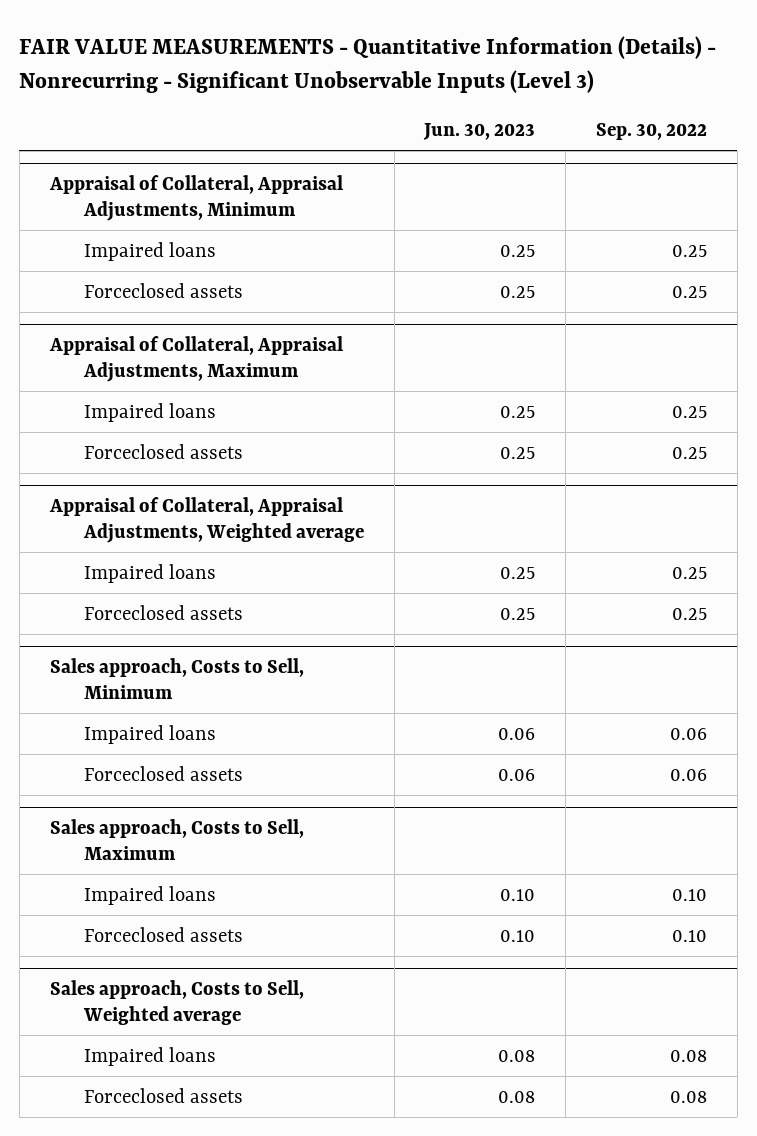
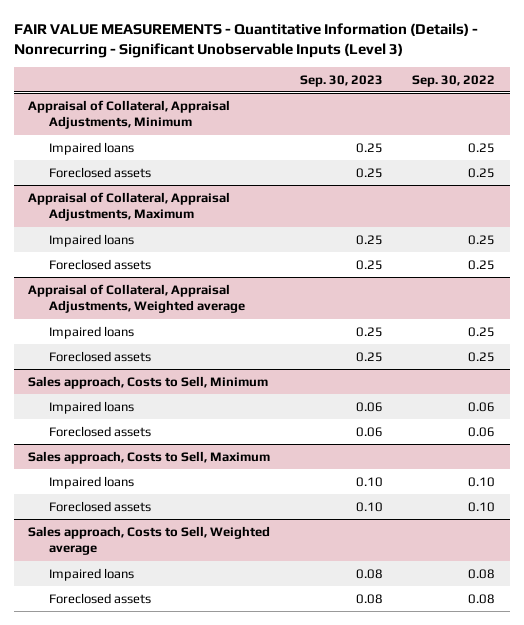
- | Jun. 30, 2023 | Sep. 30, 2022
+ | Sep. 30, 2023 | Sep. 30, 2022
@ Appraisal of Collateral, Appraisal Adjustments, Minimum
- Forceclosed assets | 0.25 | 0.25
+ Foreclosed assets | 0.25 | 0.25
@ Appraisal of Collateral, Appraisal Adjustments, Maximum
- Forceclosed assets | 0.25 | 0.25
+ Foreclosed assets | 0.25 | 0.25
@ Appraisal of Collateral, Appraisal Adjustments, Weighted average
- Forceclosed assets | 0.25 | 0.25
+ Foreclosed assets | 0.25 | 0.25
@ Sales approach, Costs to Sell, Minimum
- Forceclosed assets | 0.06 | 0.06
+ Foreclosed assets | 0.06 | 0.06
@ Sales approach, Costs to Sell, Maximum
- Forceclosed assets | 0.10 | 0.10
+ Foreclosed assets | 0.10 | 0.10
@ Sales approach, Costs to Sell, Weighted average
- Forceclosed assets | 0.08 | 0.08
+ Foreclosed assets | 0.08 | 0.08

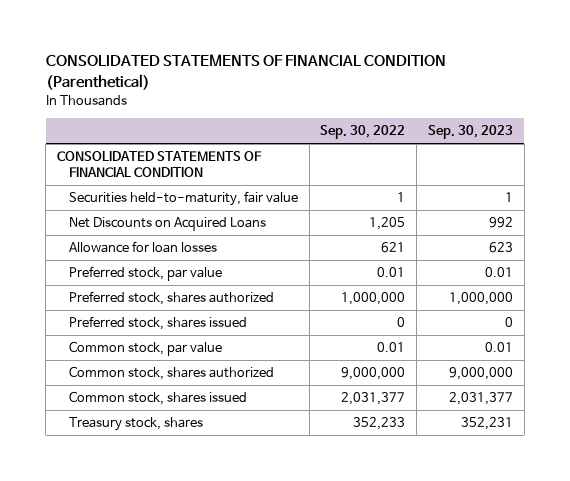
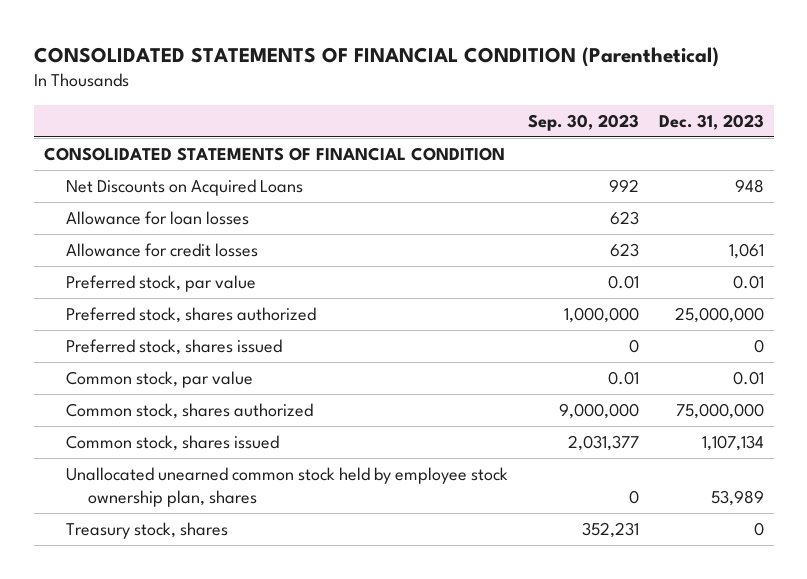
- | Sep. 30, 2022 | Sep. 30, 2023
+ | Sep. 30, 2023 | Dec. 31, 2023
- Securities held-to-maturity, fair value | 1 | 1
+ Allowance for credit losses | 623 | 1,061
+ Unallocated unearned common stock held by employee stock ownership plan, shares | 0 | 53,989

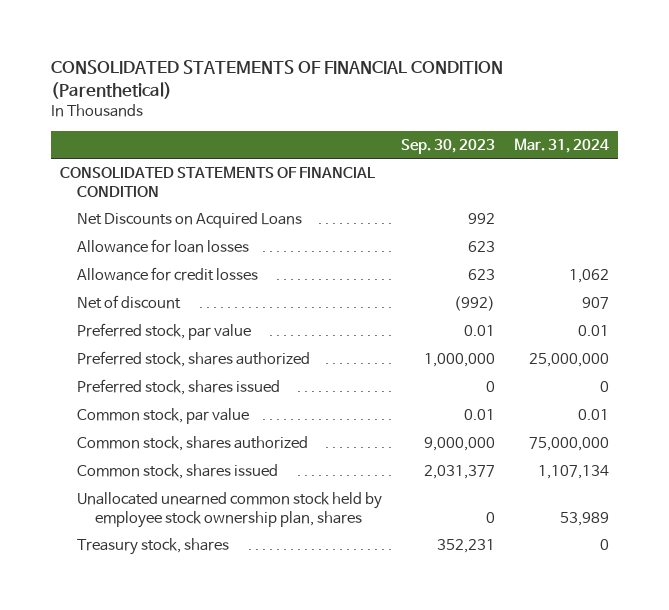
- | Sep. 30, 2023 | Dec. 31, 2023
+ | Sep. 30, 2023 | Mar. 31, 2024
+ Net of discount | (992) | 907

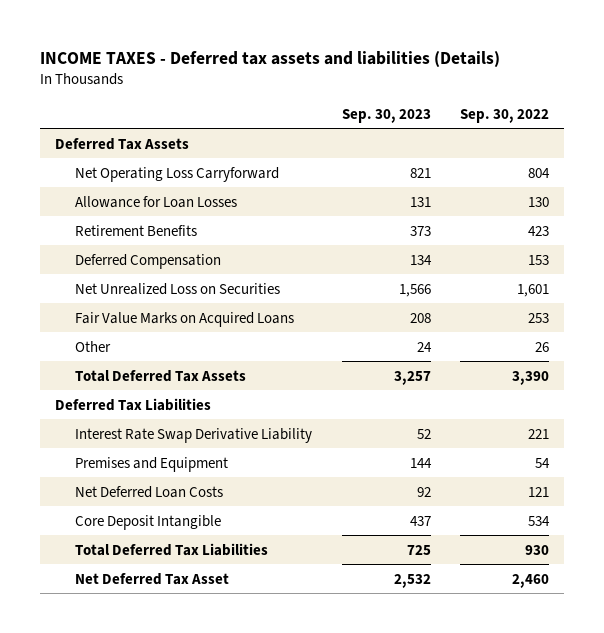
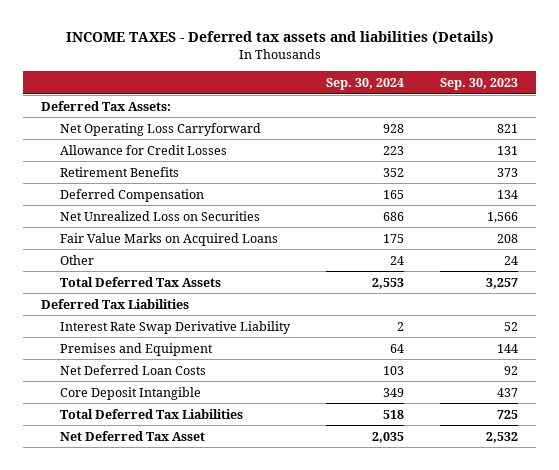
- | Sep. 30, 2023 | Sep. 30, 2022
+ | Sep. 30, 2024 | Sep. 30, 2023
- Deferred Tax Assets
+ Deferred Tax Assets:
- Allowance for Loan Losses | 131 | 130
+ Allowance for Credit Losses | 223 | 131

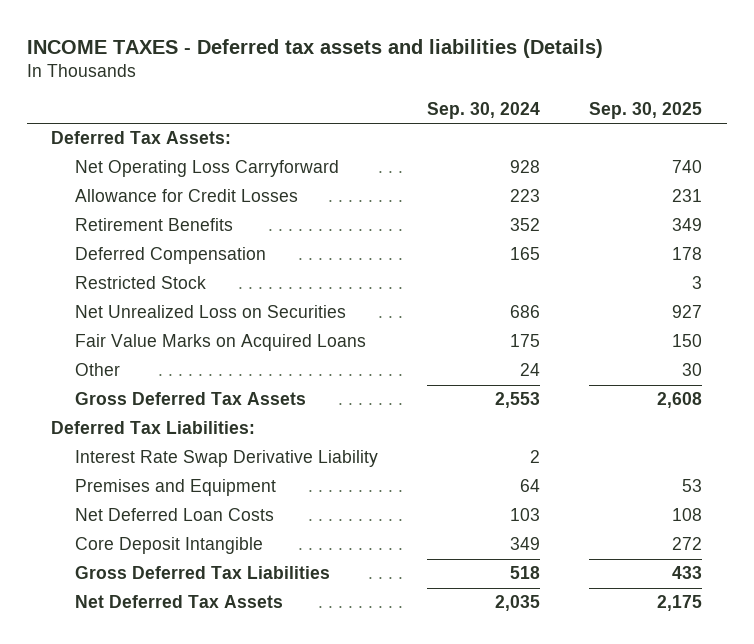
- | Sep. 30, 2024 | Sep. 30, 2023
+ | Sep. 30, 2024 | Sep. 30, 2025
+ Restricted Stock | | 3
- Total Deferred Tax Assets | 2,553 | 3,257
- Deferred Tax Liabilities
+ Gross Deferred Tax Assets | 2,553 | 2,608
+ Deferred Tax Liabilities:
- Total Deferred Tax Liabilities | 518 | 725
- Net Deferred Tax Asset | 2,035 | 2,532
+ Gross Deferred Tax Liabilities | 518 | 433
+ Net Deferred Tax Assets | 2,035 | 2,175

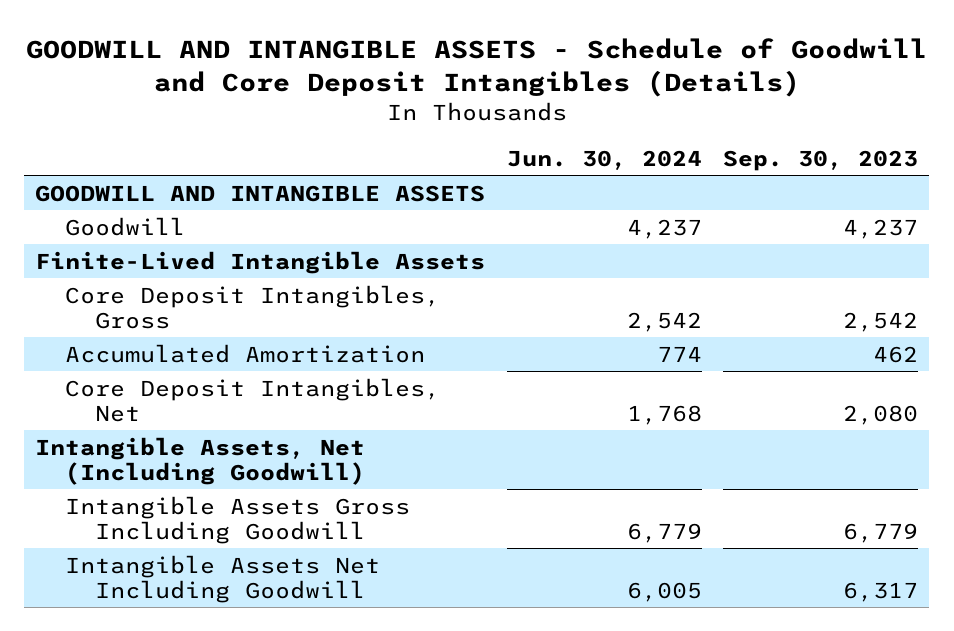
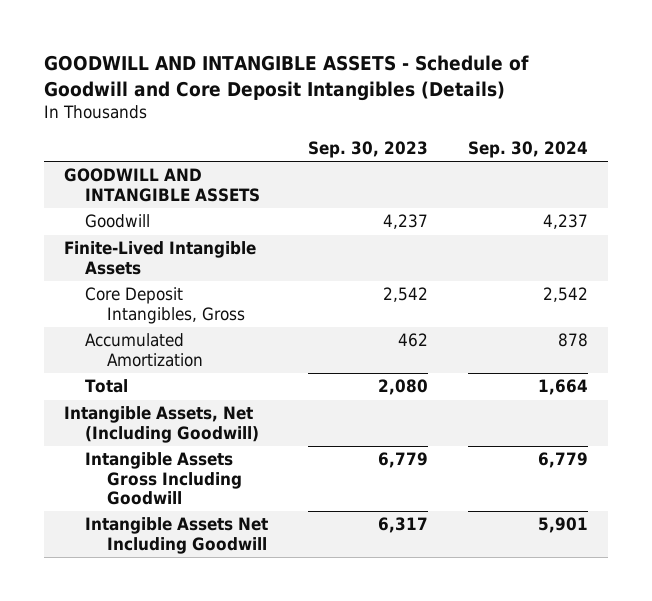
- | Jun. 30, 2024 | Sep. 30, 2023
+ | Sep. 30, 2023 | Sep. 30, 2024
- Core Deposit Intangibles, Net | 1,768 | 2,080
+ Total | 2,080 | 1,664

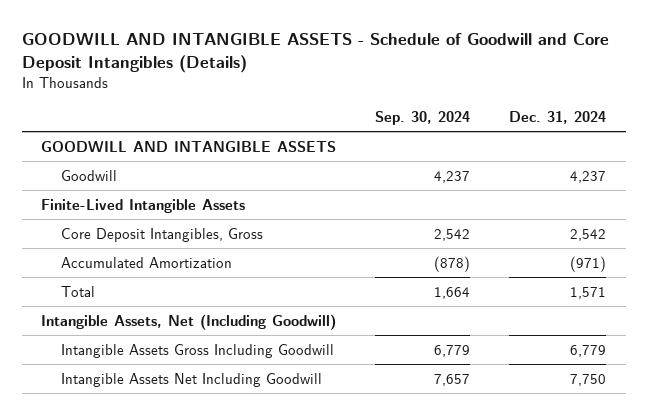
- | Sep. 30, 2023 | Sep. 30, 2024
+ | Sep. 30, 2024 | Dec. 31, 2024
- Accumulated Amortization | 462 | 878
+ Accumulated Amortization | (878) | (971)
- Intangible Assets Net Including Goodwill | 6,317 | 5,901
+ Intangible Assets Net Including Goodwill | 7,657 | 7,750

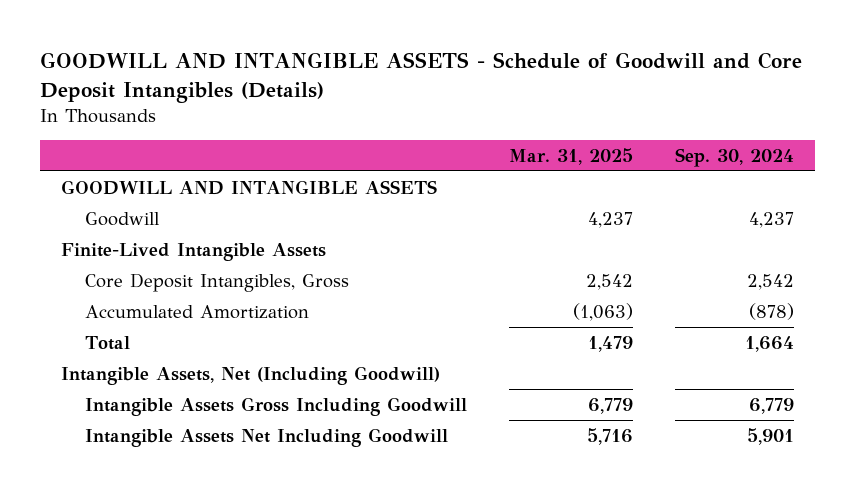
- | Sep. 30, 2024 | Dec. 31, 2024
+ | Mar. 31, 2025 | Sep. 30, 2024
- Intangible Assets Net Including Goodwill | 7,657 | 7,750
+ Intangible Assets Net Including Goodwill | 5,716 | 5,901

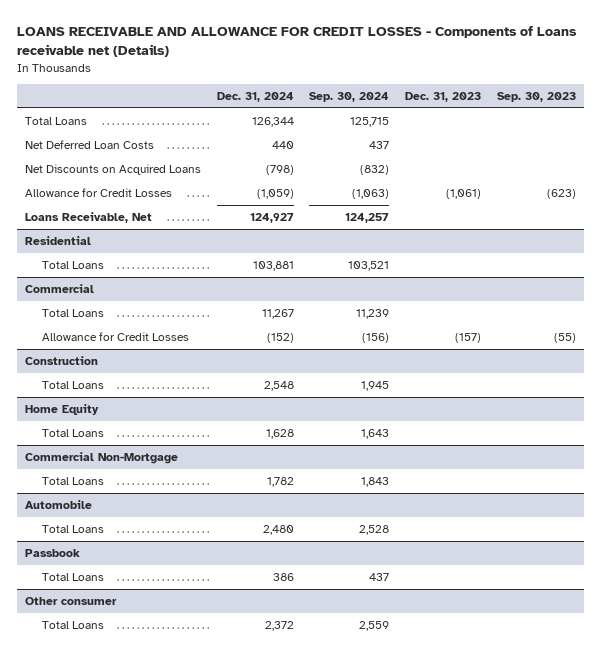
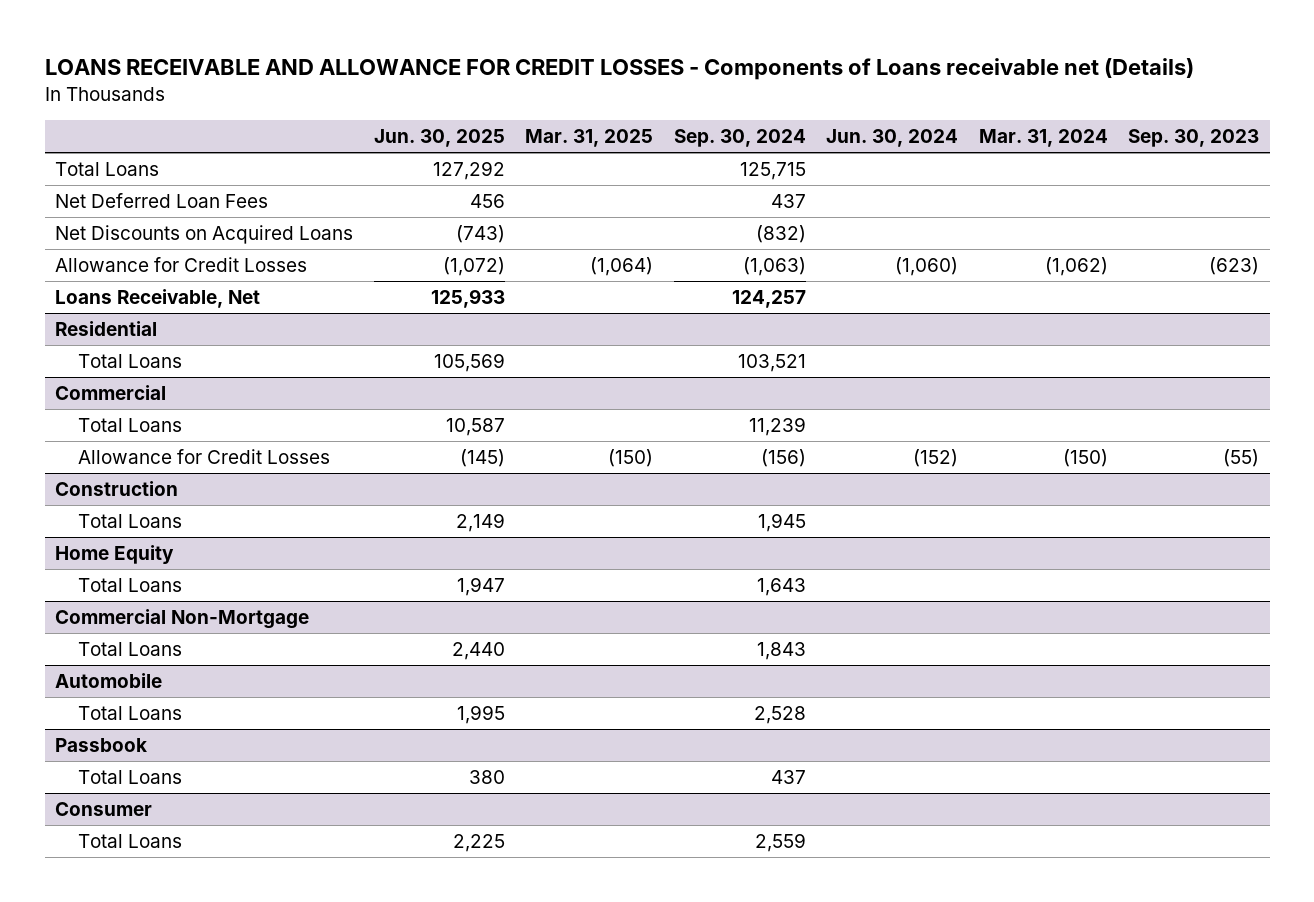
- | Dec. 31, 2024 | Sep. 30, 2024 | Dec. 31, 2023 | Sep. 30, 2023
+ | Jun. 30, 2025 | Mar. 31, 2025 | Sep. 30, 2024 | Jun. 30, 2024 | Mar. 31, 2024 | Sep. 30, 2023
- Net Deferred Loan Costs | 440 | 437 | |
+ Net Deferred Loan Fees | 456 | | 437 | | |
- Other consumer
+ Consumer

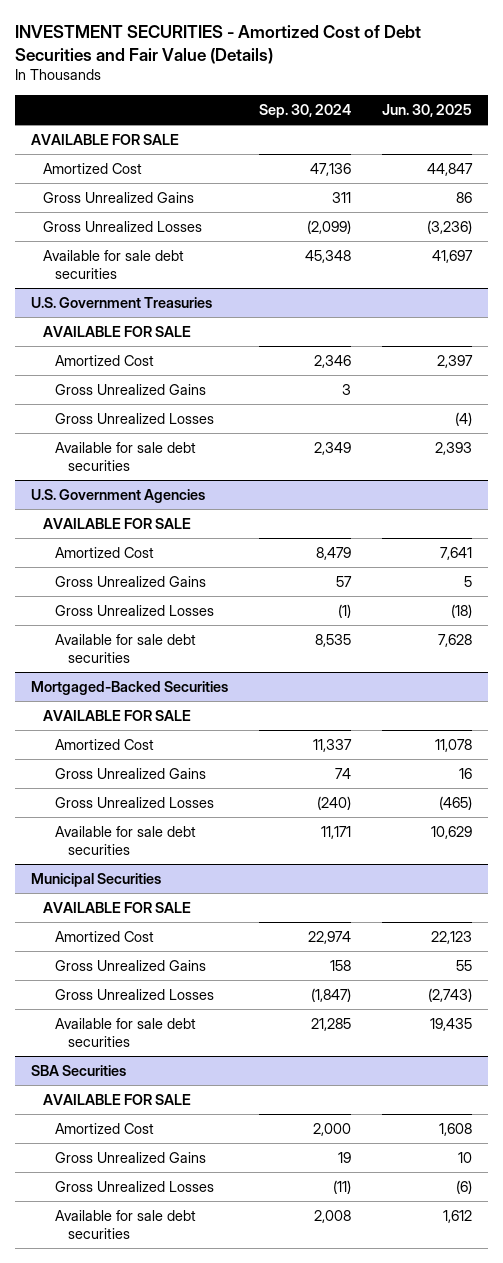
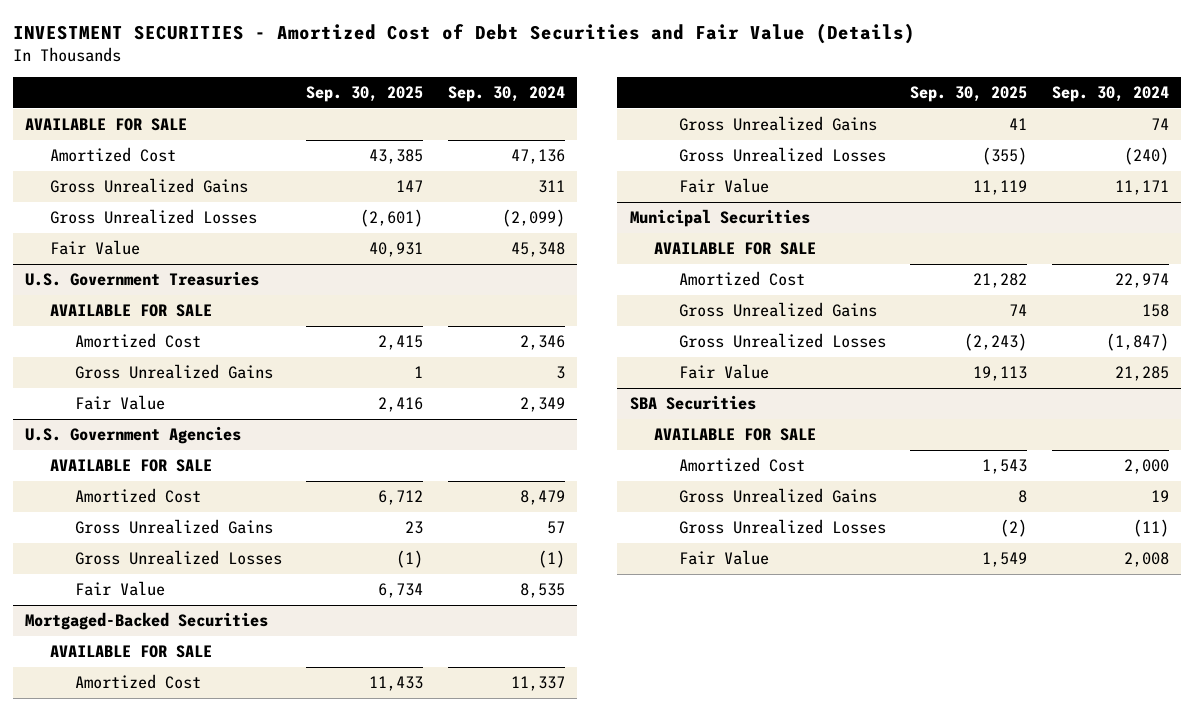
- | Sep. 30, 2024 | Jun. 30, 2025
+ | Sep. 30, 2025 | Sep. 30, 2024
- Available for sale debt securities | 45,348 | 41,697
+ Fair Value | 40,931 | 45,348
@ U.S. Government Treasuries
- Gross Unrealized Losses | | (4)
- Available for sale debt securities | 2,349 | 2,393
+ Fair Value | 2,416 | 2,349
@ U.S. Government Agencies
- Available for sale debt securities | 8,535 | 7,628
+ Fair Value | 6,734 | 8,535
@ Mortgaged-Backed Securities
- Available for sale debt securities | 11,171 | 10,629
+ Fair Value | 11,119 | 11,171
@ Municipal Securities
- Available for sale debt securities | 21,285 | 19,435
+ Fair Value | 19,113 | 21,285
@ SBA Securities
- Available for sale debt securities | 2,008 | 1,612
+ Fair Value | 1,549 | 2,008

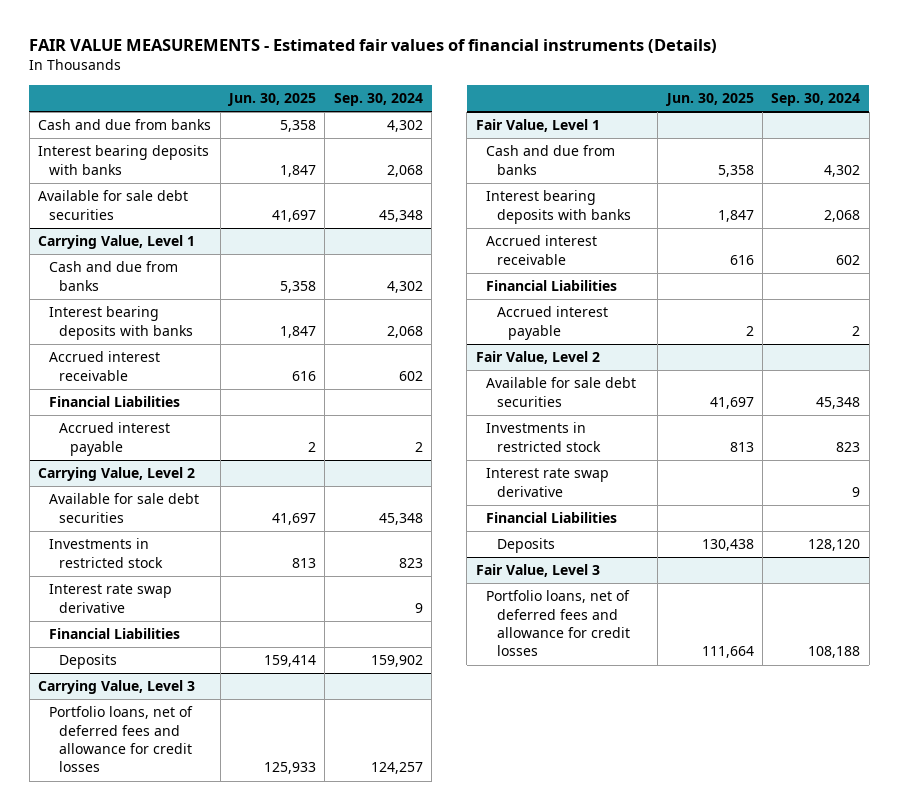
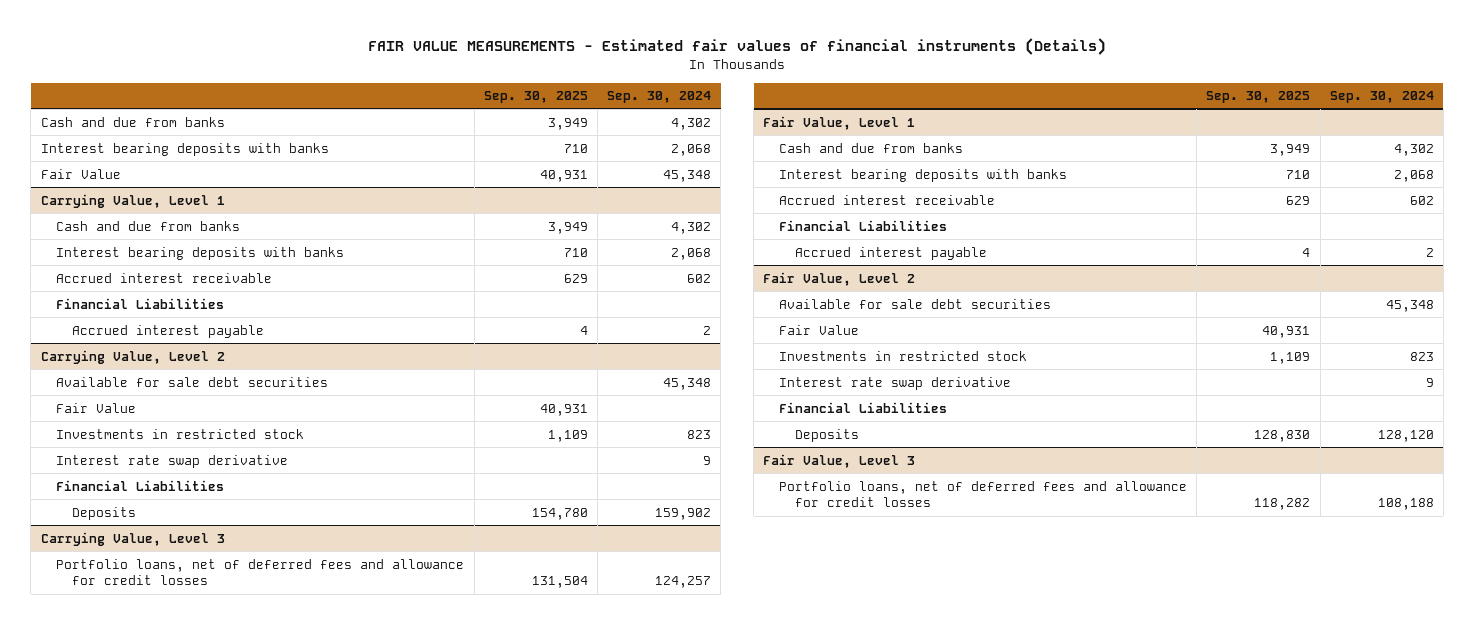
- | Jun. 30, 2025 | Sep. 30, 2024
+ | Sep. 30, 2025 | Sep. 30, 2024
- Available for sale debt securities | 41,697 | 45,348
+ Fair Value | 40,931 | 45,348
@ Carrying Value, Level 2
+ Fair Value | 40,931 |
@ Fair Value, Level 2
+ Fair Value | 40,931 |

